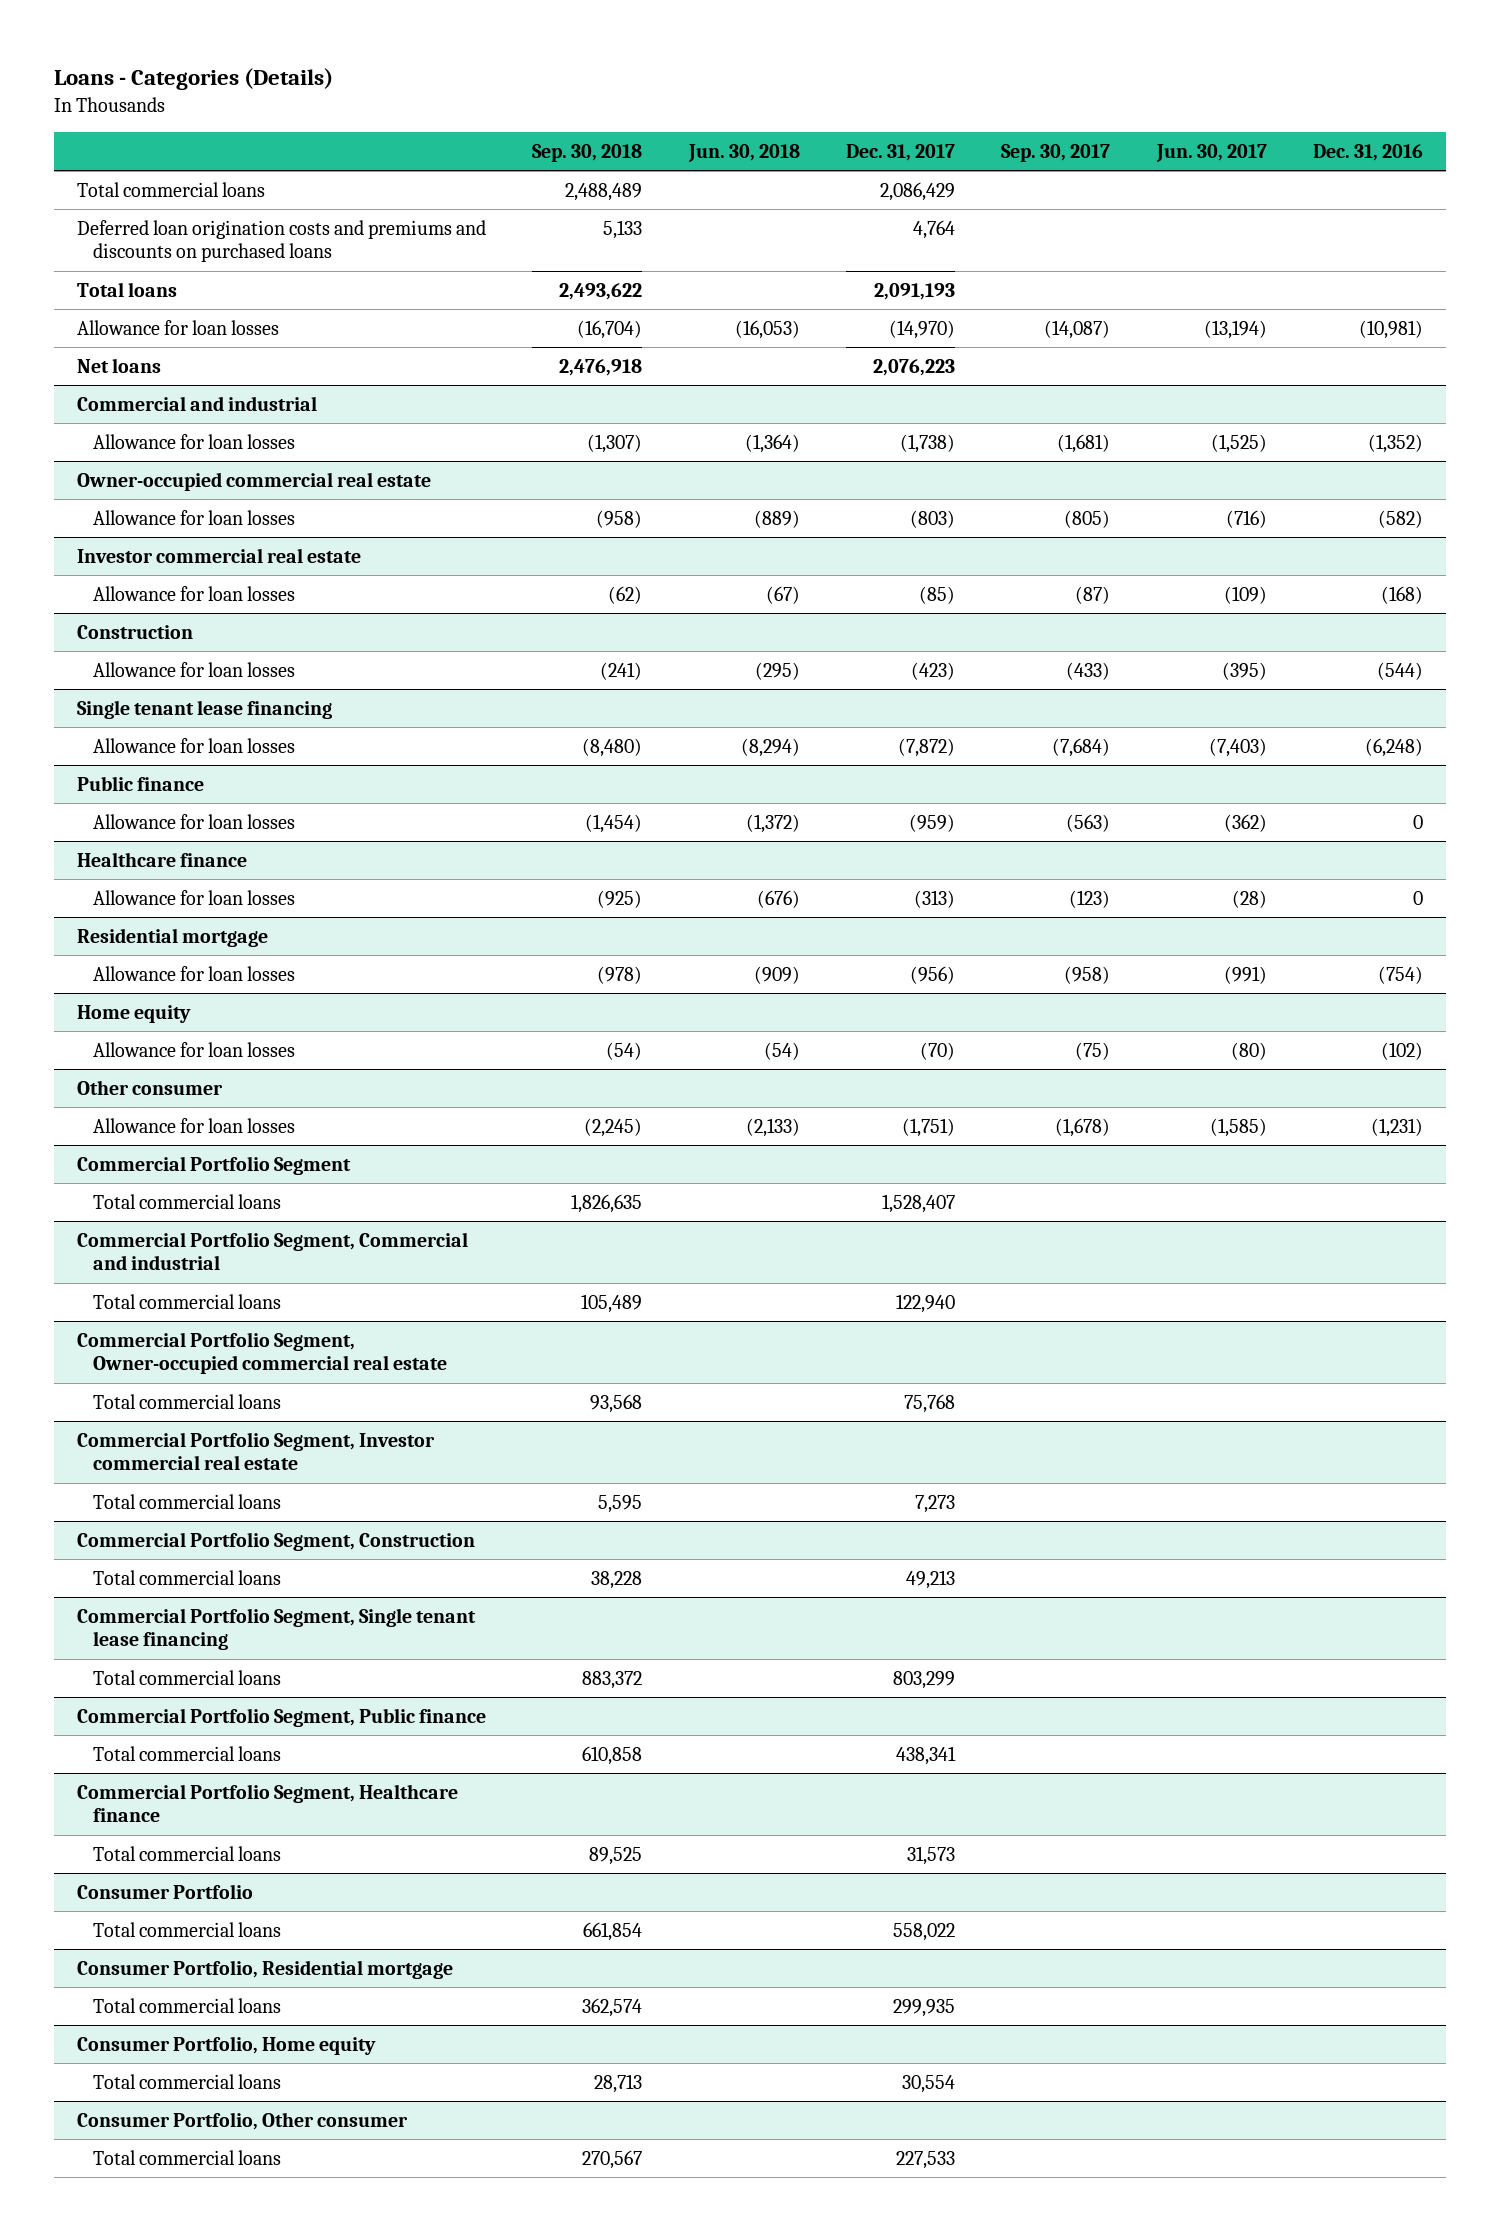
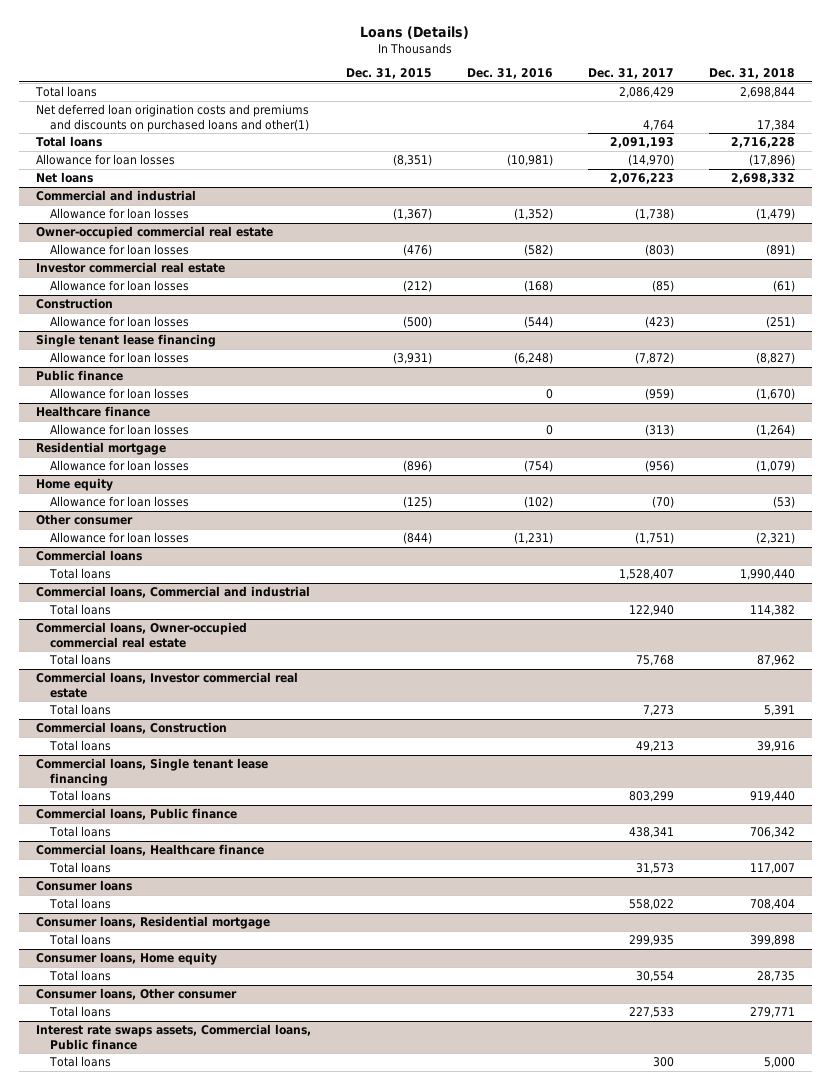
- Loans - Categories (Details)
+ Loans (Details)
- | Sep. 30, 2018 | Jun. 30, 2018 | Dec. 31, 2017 | Sep. 30, 2017 | Jun. 30, 2017 | Dec. 31, 2016
+ | Dec. 31, 2015 | Dec. 31, 2016 | Dec. 31, 2017 | Dec. 31, 2018
- Total commercial loans | 2,488,489 | | 2,086,429 | | |
- Deferred loan origination costs and premiums and discounts on purchased loans | 5,133 | | 4,764 | | |
+ Total loans | | | 2,086,429 | 2,698,844
+ Net deferred loan origination costs and premiums and discounts on purchased loans and other(1) | | | 4,764 | 17,384
- Commercial Portfolio Segment
- Total commercial loans | 1,826,635 | | 1,528,407 | | |
- Commercial Portfolio Segment, Commercial and industrial
- Total commercial loans | 105,489 | | 122,940 | | |
- Commercial Portfolio Segment, Owner-occupied commercial real estate
- Total commercial loans | 93,568 | | 75,768 | | |
- Commercial Portfolio Segment, Investor commercial real estate
- Total commercial loans | 5,595 | | 7,273 | | |
- Commercial Portfolio Segment, Construction
- Total commercial loans | 38,228 | | 49,213 | | |
- Commercial Portfolio Segment, Single tenant lease financing
- Total commercial loans | 883,372 | | 803,299 | | |
- Commercial Portfolio Segment, Public finance
- Total commercial loans | 610,858 | | 438,341 | | |
- Commercial Portfolio Segment, Healthcare finance
- Total commercial loans | 89,525 | | 31,573 | | |
- Consumer Portfolio
- Total commercial loans | 661,854 | | 558,022 | | |
- Consumer Portfolio, Residential mortgage
- Total commercial loans | 362,574 | | 299,935 | | |
- Consumer Portfolio, Home equity
- Total commercial loans | 28,713 | | 30,554 | | |
- Consumer Portfolio, Other consumer
- Total commercial loans | 270,567 | | 227,533 | | |
+ Commercial loans
+ Total loans | | | 1,528,407 | 1,990,440
+ Commercial loans, Commercial and industrial
+ Total loans | | | 122,940 | 114,382
+ Commercial loans, Owner-occupied commercial real estate
+ Total loans | | | 75,768 | 87,962
+ Commercial loans, Investor commercial real estate
+ Total loans | | | 7,273 | 5,391
+ Commercial loans, Construction
+ Total loans | | | 49,213 | 39,916
+ Commercial loans, Single tenant lease financing
+ Total loans | | | 803,299 | 919,440
+ Commercial loans, Public finance
+ Total loans | | | 438,341 | 706,342
+ Commercial loans, Healthcare finance
+ Total loans | | | 31,573 | 117,007
+ Consumer loans
+ Total loans | | | 558,022 | 708,404
+ Consumer loans, Residential mortgage
+ Total loans | | | 299,935 | 399,898
+ Consumer loans, Home equity
+ Total loans | | | 30,554 | 28,735
+ Consumer loans, Other consumer
+ Total loans | | | 227,533 | 279,771
+ Interest rate swaps assets, Commercial loans, Public finance
+ Total loans | | | 300 | 5,000

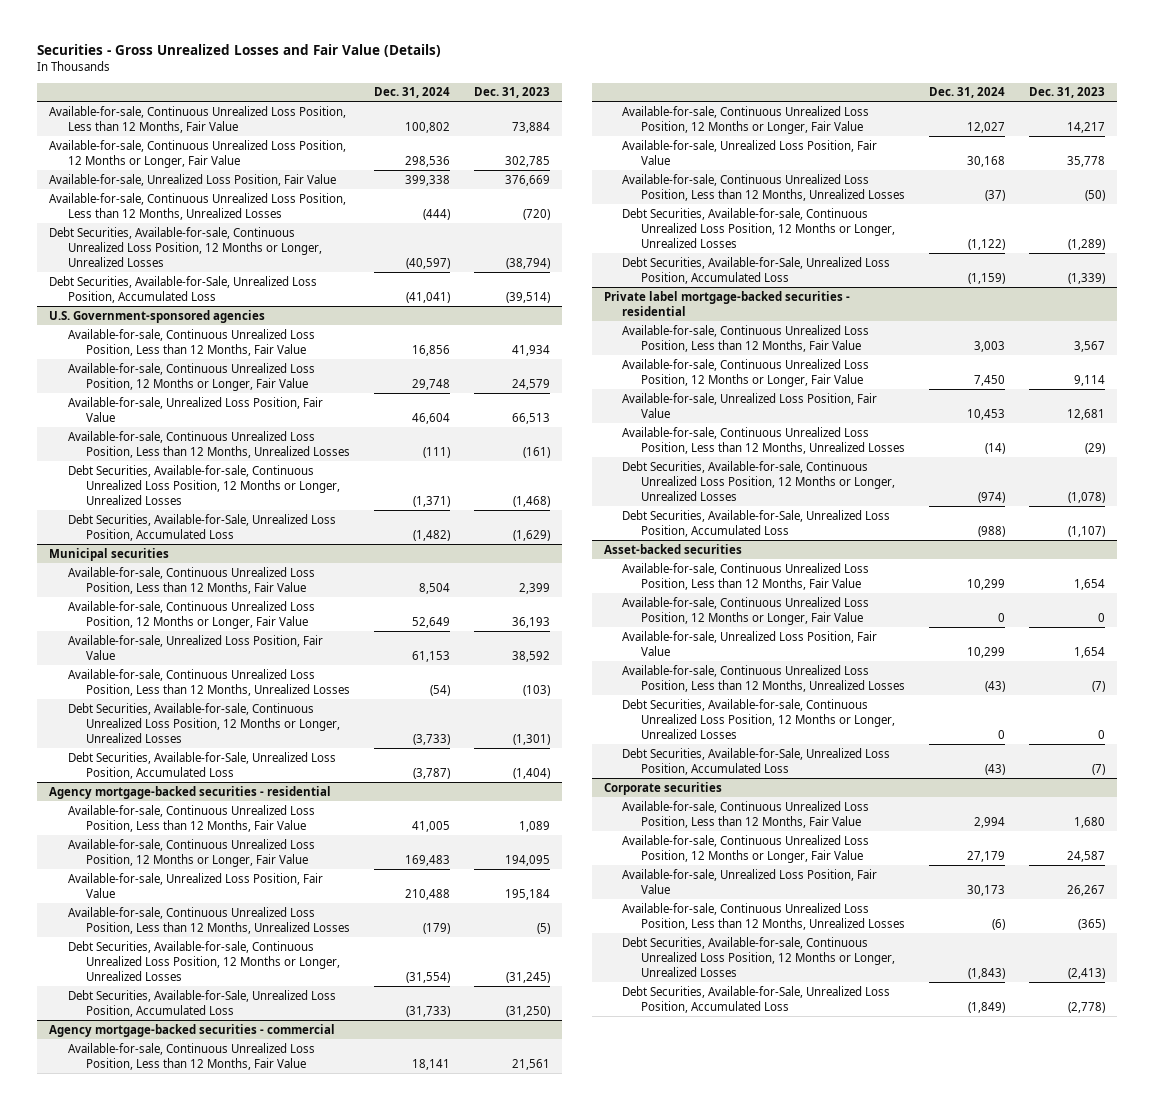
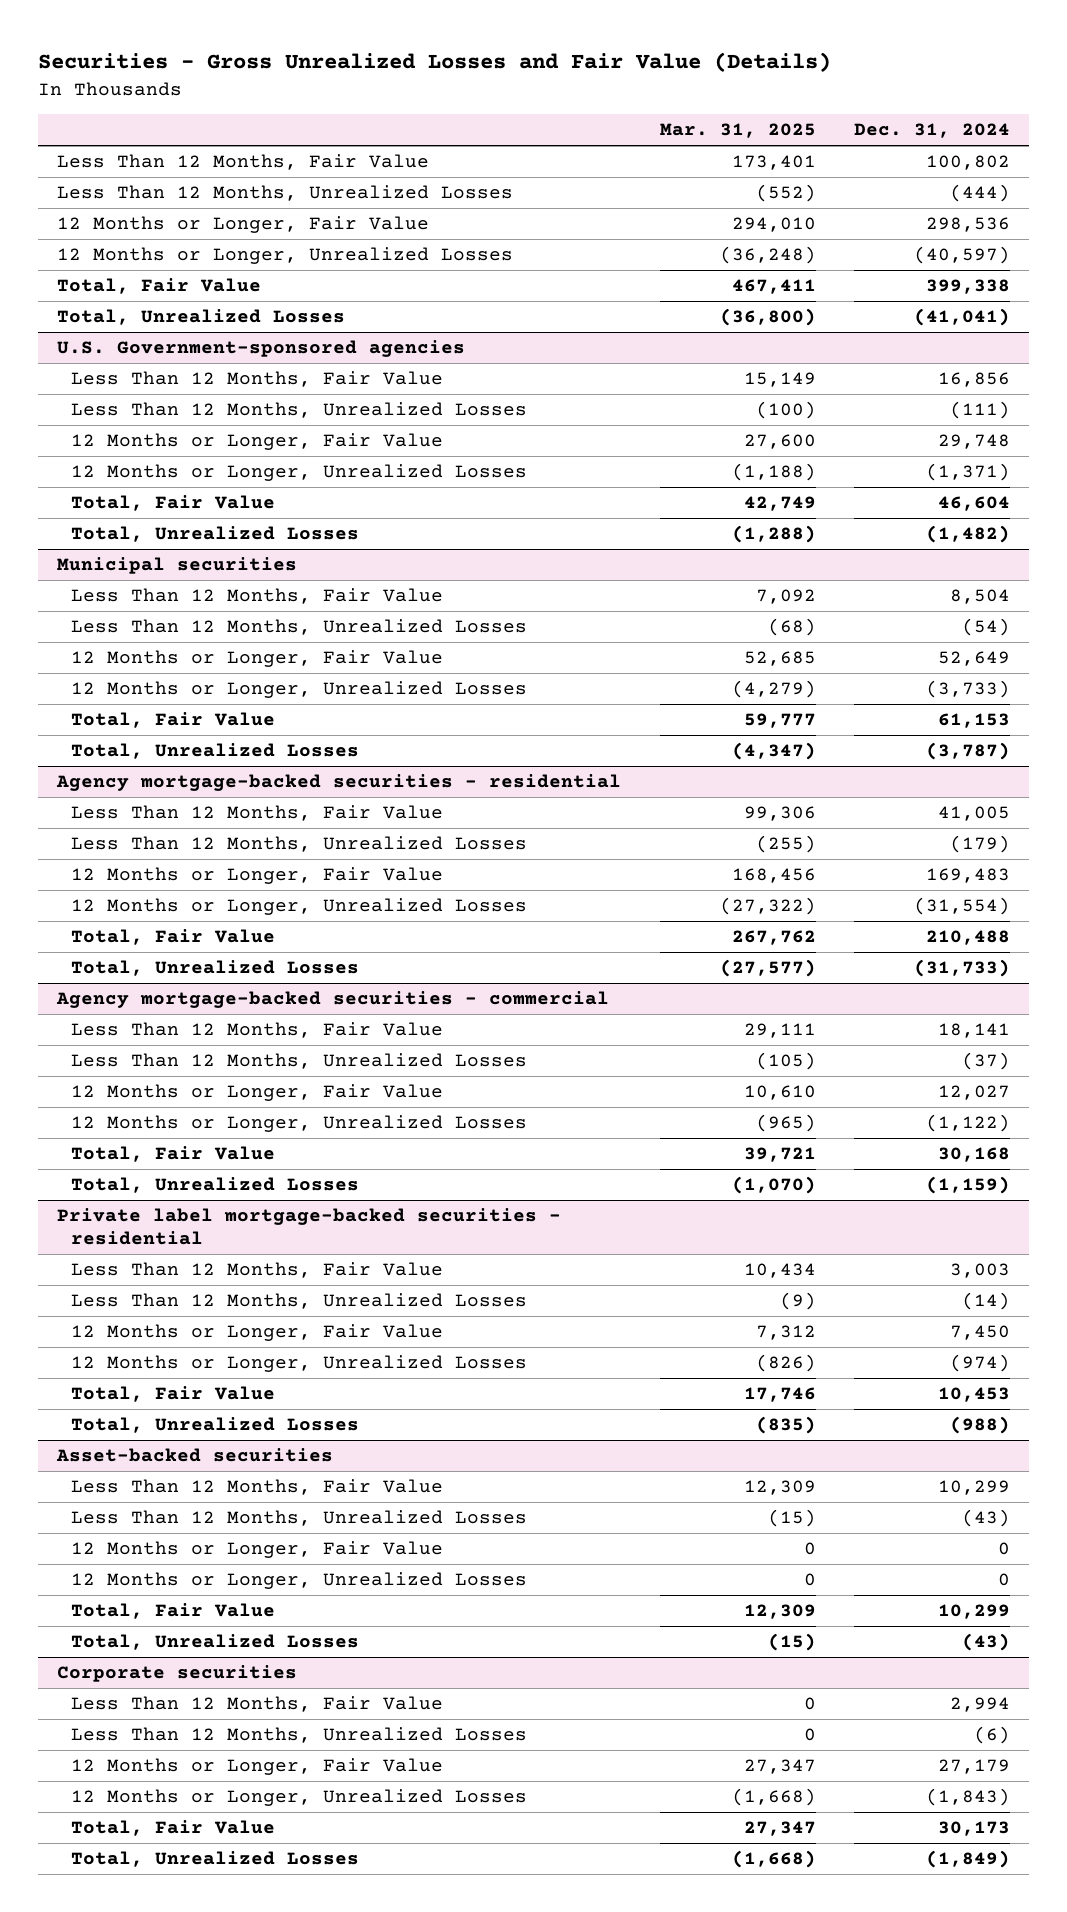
- | Dec. 31, 2024 | Dec. 31, 2023
+ | Mar. 31, 2025 | Dec. 31, 2024
- Available-for-sale, Continuous Unrealized Loss Position, Less than 12 Months, Fair Value | 100,802 | 73,884
- Available-for-sale, Continuous Unrealized Loss Position, 12 Months or Longer, Fair Value | 298,536 | 302,785
- Available-for-sale, Unrealized Loss Position, Fair Value | 399,338 | 376,669
- Available-for-sale, Continuous Unrealized Loss Position, Less than 12 Months, Unrealized Losses | (444) | (720)
- Debt Securities, Available-for-sale, Continuous Unrealized Loss Position, 12 Months or Longer, Unrealized Losses | (40,597) | (38,794)
- Debt Securities, Available-for-Sale, Unrealized Loss Position, Accumulated Loss | (41,041) | (39,514)
+ Less Than 12 Months, Fair Value | 173,401 | 100,802
+ Less Than 12 Months, Unrealized Losses | (552) | (444)
+ 12 Months or Longer, Fair Value | 294,010 | 298,536
+ 12 Months or Longer, Unrealized Losses | (36,248) | (40,597)
+ Total, Fair Value | 467,411 | 399,338
+ Total, Unrealized Losses | (36,800) | (41,041)
@ U.S. Government-sponsored agencies
- Available-for-sale, Continuous Unrealized Loss Position, Less than 12 Months, Fair Value | 16,856 | 41,934
- Available-for-sale, Continuous Unrealized Loss Position, 12 Months or Longer, Fair Value | 29,748 | 24,579
- Available-for-sale, Unrealized Loss Position, Fair Value | 46,604 | 66,513
- Available-for-sale, Continuous Unrealized Loss Position, Less than 12 Months, Unrealized Losses | (111) | (161)
- Debt Securities, Available-for-sale, Continuous Unrealized Loss Position, 12 Months or Longer, Unrealized Losses | (1,371) | (1,468)
- Debt Securities, Available-for-Sale, Unrealized Loss Position, Accumulated Loss | (1,482) | (1,629)
+ Less Than 12 Months, Fair Value | 15,149 | 16,856
+ Less Than 12 Months, Unrealized Losses | (100) | (111)
+ 12 Months or Longer, Fair Value | 27,600 | 29,748
+ 12 Months or Longer, Unrealized Losses | (1,188) | (1,371)
+ Total, Fair Value | 42,749 | 46,604
+ Total, Unrealized Losses | (1,288) | (1,482)
@ Municipal securities
- Available-for-sale, Continuous Unrealized Loss Position, Less than 12 Months, Fair Value | 8,504 | 2,399
- Available-for-sale, Continuous Unrealized Loss Position, 12 Months or Longer, Fair Value | 52,649 | 36,193
- Available-for-sale, Unrealized Loss Position, Fair Value | 61,153 | 38,592
- Available-for-sale, Continuous Unrealized Loss Position, Less than 12 Months, Unrealized Losses | (54) | (103)
- Debt Securities, Available-for-sale, Continuous Unrealized Loss Position, 12 Months or Longer, Unrealized Losses | (3,733) | (1,301)
- Debt Securities, Available-for-Sale, Unrealized Loss Position, Accumulated Loss | (3,787) | (1,404)
+ Less Than 12 Months, Fair Value | 7,092 | 8,504
+ Less Than 12 Months, Unrealized Losses | (68) | (54)
+ 12 Months or Longer, Fair Value | 52,685 | 52,649
+ 12 Months or Longer, Unrealized Losses | (4,279) | (3,733)
+ Total, Fair Value | 59,777 | 61,153
+ Total, Unrealized Losses | (4,347) | (3,787)
@ Agency mortgage-backed securities - residential
- Available-for-sale, Continuous Unrealized Loss Position, Less than 12 Months, Fair Value | 41,005 | 1,089
- Available-for-sale, Continuous Unrealized Loss Position, 12 Months or Longer, Fair Value | 169,483 | 194,095
- Available-for-sale, Unrealized Loss Position, Fair Value | 210,488 | 195,184
- Available-for-sale, Continuous Unrealized Loss Position, Less than 12 Months, Unrealized Losses | (179) | (5)
- Debt Securities, Available-for-sale, Continuous Unrealized Loss Position, 12 Months or Longer, Unrealized Losses | (31,554) | (31,245)
- Debt Securities, Available-for-Sale, Unrealized Loss Position, Accumulated Loss | (31,733) | (31,250)
+ Less Than 12 Months, Fair Value | 99,306 | 41,005
+ Less Than 12 Months, Unrealized Losses | (255) | (179)
+ 12 Months or Longer, Fair Value | 168,456 | 169,483
+ 12 Months or Longer, Unrealized Losses | (27,322) | (31,554)
+ Total, Fair Value | 267,762 | 210,488
+ Total, Unrealized Losses | (27,577) | (31,733)
@ Agency mortgage-backed securities - commercial
- Available-for-sale, Continuous Unrealized Loss Position, Less than 12 Months, Fair Value | 18,141 | 21,561
- Available-for-sale, Continuous Unrealized Loss Position, 12 Months or Longer, Fair Value | 12,027 | 14,217
- Available-for-sale, Unrealized Loss Position, Fair Value | 30,168 | 35,778
- Available-for-sale, Continuous Unrealized Loss Position, Less than 12 Months, Unrealized Losses | (37) | (50)
- Debt Securities, Available-for-sale, Continuous Unrealized Loss Position, 12 Months or Longer, Unrealized Losses | (1,122) | (1,289)
- Debt Securities, Available-for-Sale, Unrealized Loss Position, Accumulated Loss | (1,159) | (1,339)
+ Less Than 12 Months, Fair Value | 29,111 | 18,141
+ Less Than 12 Months, Unrealized Losses | (105) | (37)
+ 12 Months or Longer, Fair Value | 10,610 | 12,027
+ 12 Months or Longer, Unrealized Losses | (965) | (1,122)
+ Total, Fair Value | 39,721 | 30,168
+ Total, Unrealized Losses | (1,070) | (1,159)
@ Private label mortgage-backed securities - residential
- Available-for-sale, Continuous Unrealized Loss Position, Less than 12 Months, Fair Value | 3,003 | 3,567
- Available-for-sale, Continuous Unrealized Loss Position, 12 Months or Longer, Fair Value | 7,450 | 9,114
- Available-for-sale, Unrealized Loss Position, Fair Value | 10,453 | 12,681
- Available-for-sale, Continuous Unrealized Loss Position, Less than 12 Months, Unrealized Losses | (14) | (29)
- Debt Securities, Available-for-sale, Continuous Unrealized Loss Position, 12 Months or Longer, Unrealized Losses | (974) | (1,078)
- Debt Securities, Available-for-Sale, Unrealized Loss Position, Accumulated Loss | (988) | (1,107)
+ Less Than 12 Months, Fair Value | 10,434 | 3,003
+ Less Than 12 Months, Unrealized Losses | (9) | (14)
+ 12 Months or Longer, Fair Value | 7,312 | 7,450
+ 12 Months or Longer, Unrealized Losses | (826) | (974)
+ Total, Fair Value | 17,746 | 10,453
+ Total, Unrealized Losses | (835) | (988)
@ Asset-backed securities
- Available-for-sale, Continuous Unrealized Loss Position, Less than 12 Months, Fair Value | 10,299 | 1,654
- Available-for-sale, Continuous Unrealized Loss Position, 12 Months or Longer, Fair Value | 0 | 0
- Available-for-sale, Unrealized Loss Position, Fair Value | 10,299 | 1,654
- Available-for-sale, Continuous Unrealized Loss Position, Less than 12 Months, Unrealized Losses | (43) | (7)
- Debt Securities, Available-for-sale, Continuous Unrealized Loss Position, 12 Months or Longer, Unrealized Losses | 0 | 0
- Debt Securities, Available-for-Sale, Unrealized Loss Position, Accumulated Loss | (43) | (7)
+ Less Than 12 Months, Fair Value | 12,309 | 10,299
+ Less Than 12 Months, Unrealized Losses | (15) | (43)
+ 12 Months or Longer, Fair Value | 0 | 0
+ 12 Months or Longer, Unrealized Losses | 0 | 0
+ Total, Fair Value | 12,309 | 10,299
+ Total, Unrealized Losses | (15) | (43)
@ Corporate securities
- Available-for-sale, Continuous Unrealized Loss Position, Less than 12 Months, Fair Value | 2,994 | 1,680
- Available-for-sale, Continuous Unrealized Loss Position, 12 Months or Longer, Fair Value | 27,179 | 24,587
- Available-for-sale, Unrealized Loss Position, Fair Value | 30,173 | 26,267
- Available-for-sale, Continuous Unrealized Loss Position, Less than 12 Months, Unrealized Losses | (6) | (365)
- Debt Securities, Available-for-sale, Continuous Unrealized Loss Position, 12 Months or Longer, Unrealized Losses | (1,843) | (2,413)
- Debt Securities, Available-for-Sale, Unrealized Loss Position, Accumulated Loss | (1,849) | (2,778)
+ Less Than 12 Months, Fair Value | 0 | 2,994
+ Less Than 12 Months, Unrealized Losses | 0 | (6)
+ 12 Months or Longer, Fair Value | 27,347 | 27,179
+ 12 Months or Longer, Unrealized Losses | (1,668) | (1,843)
+ Total, Fair Value | 27,347 | 30,173
+ Total, Unrealized Losses | (1,668) | (1,849)

